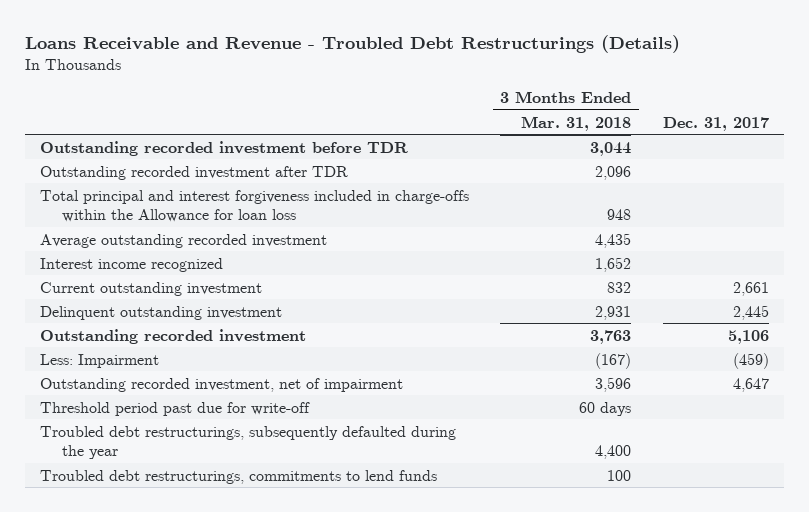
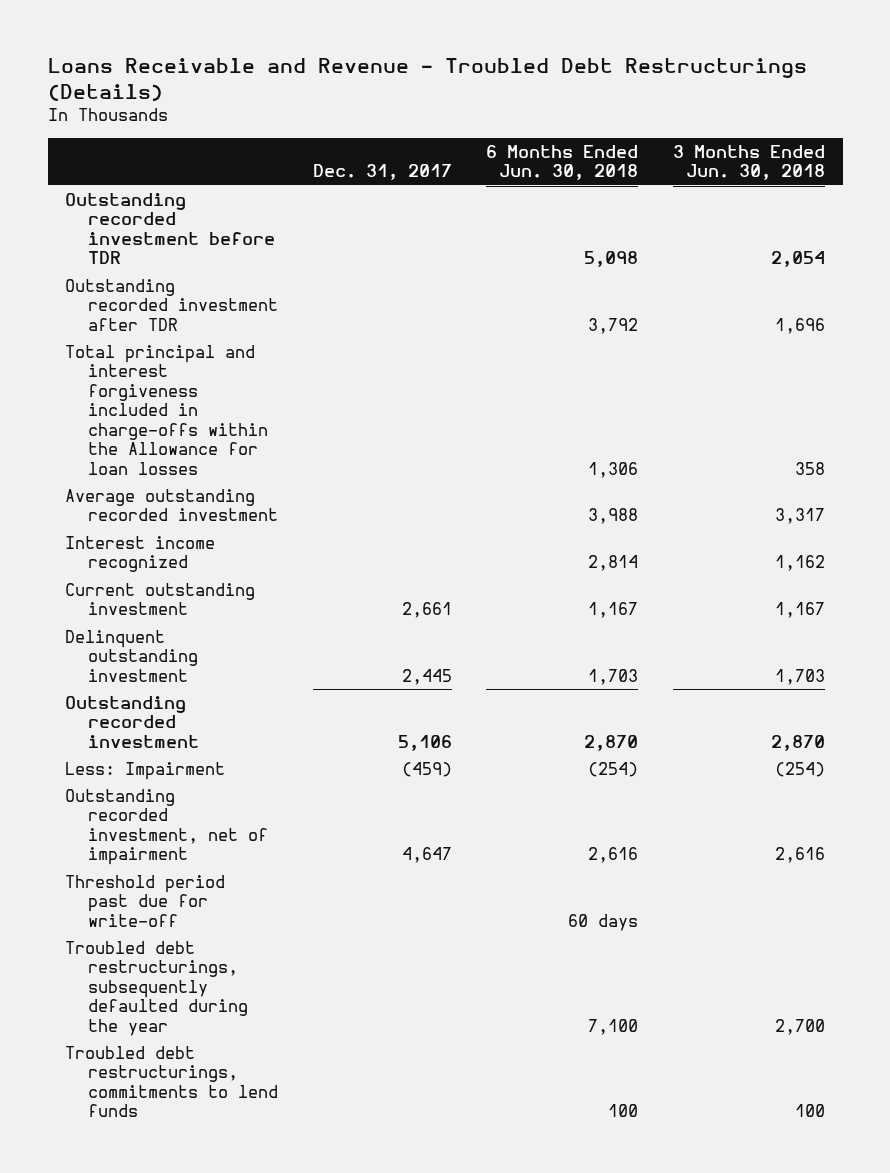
- | 3 Months Ended Mar. 31, 2018 | Dec. 31, 2017
+ | Dec. 31, 2017 | 6 Months Ended Jun. 30, 2018 | 3 Months Ended Jun. 30, 2018
- Total principal and interest forgiveness included in charge-offs within the Allowance for loan loss | 948 |
+ Total principal and interest forgiveness included in charge-offs within the Allowance for loan losses | | 1,306 | 358

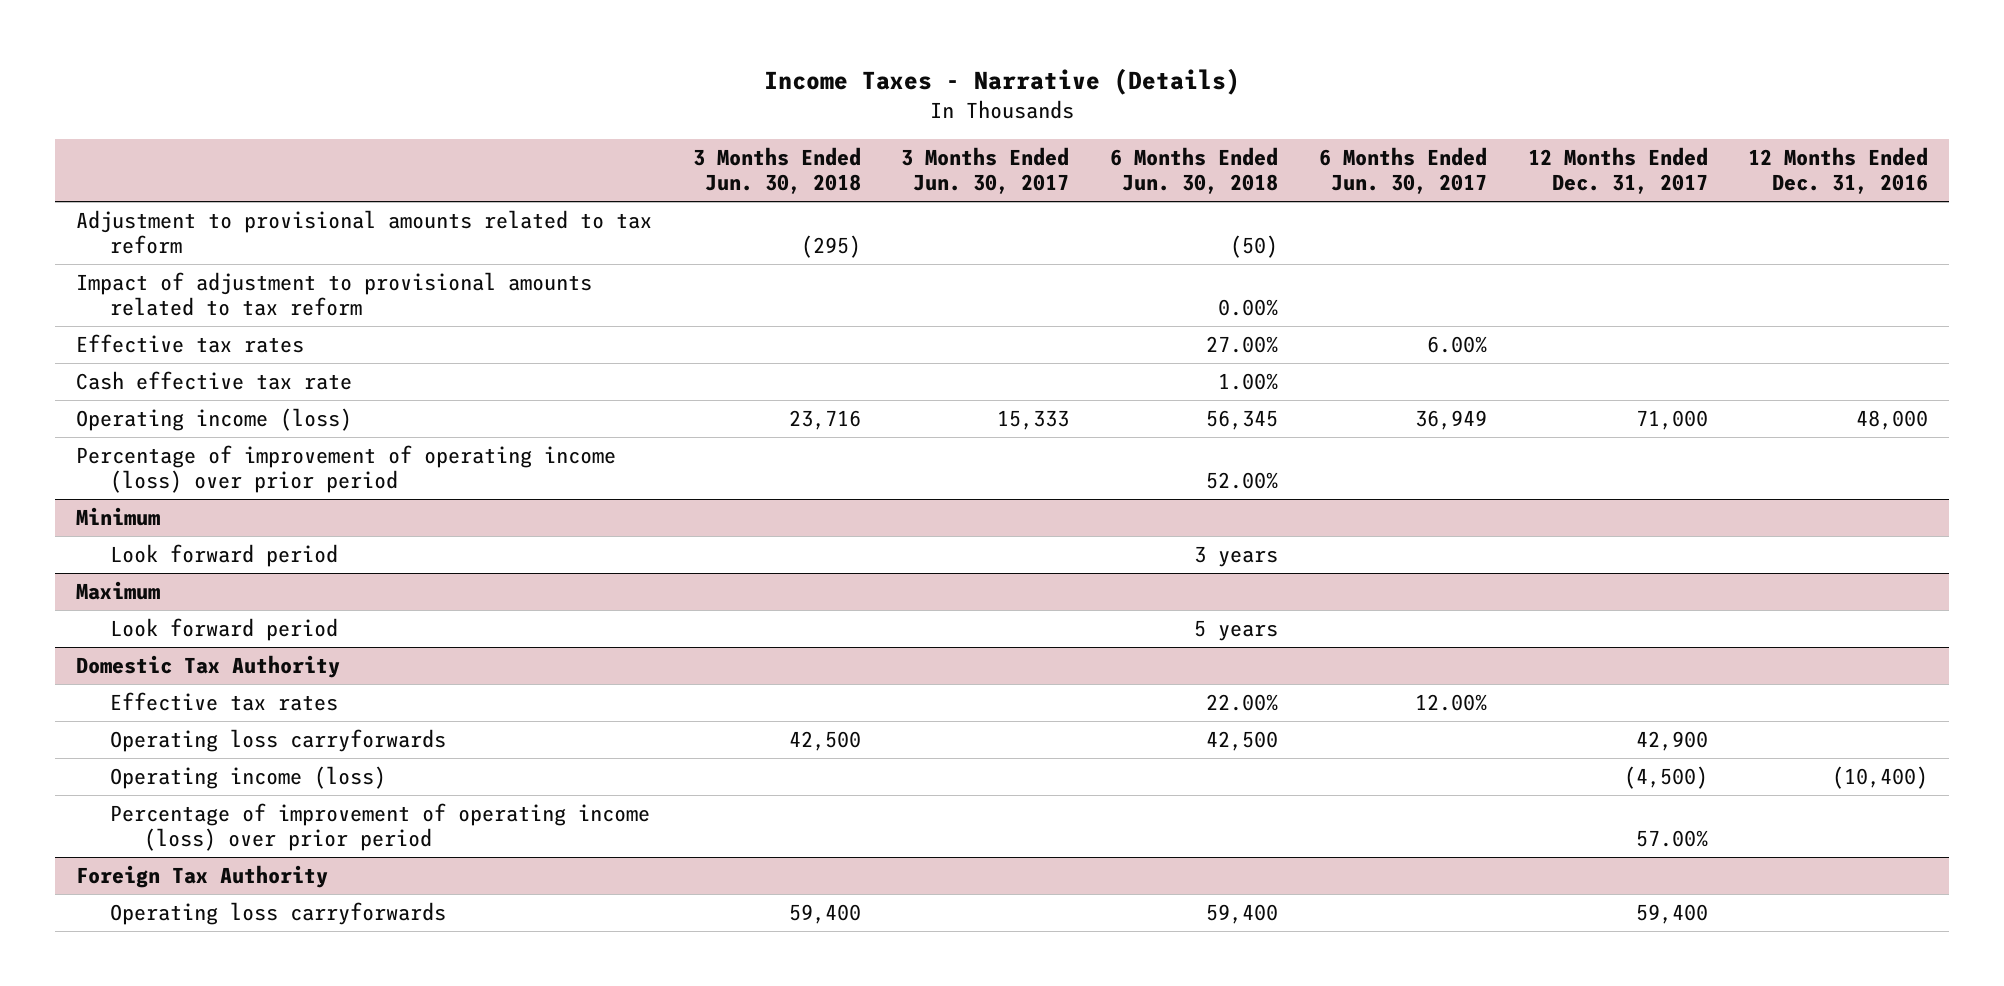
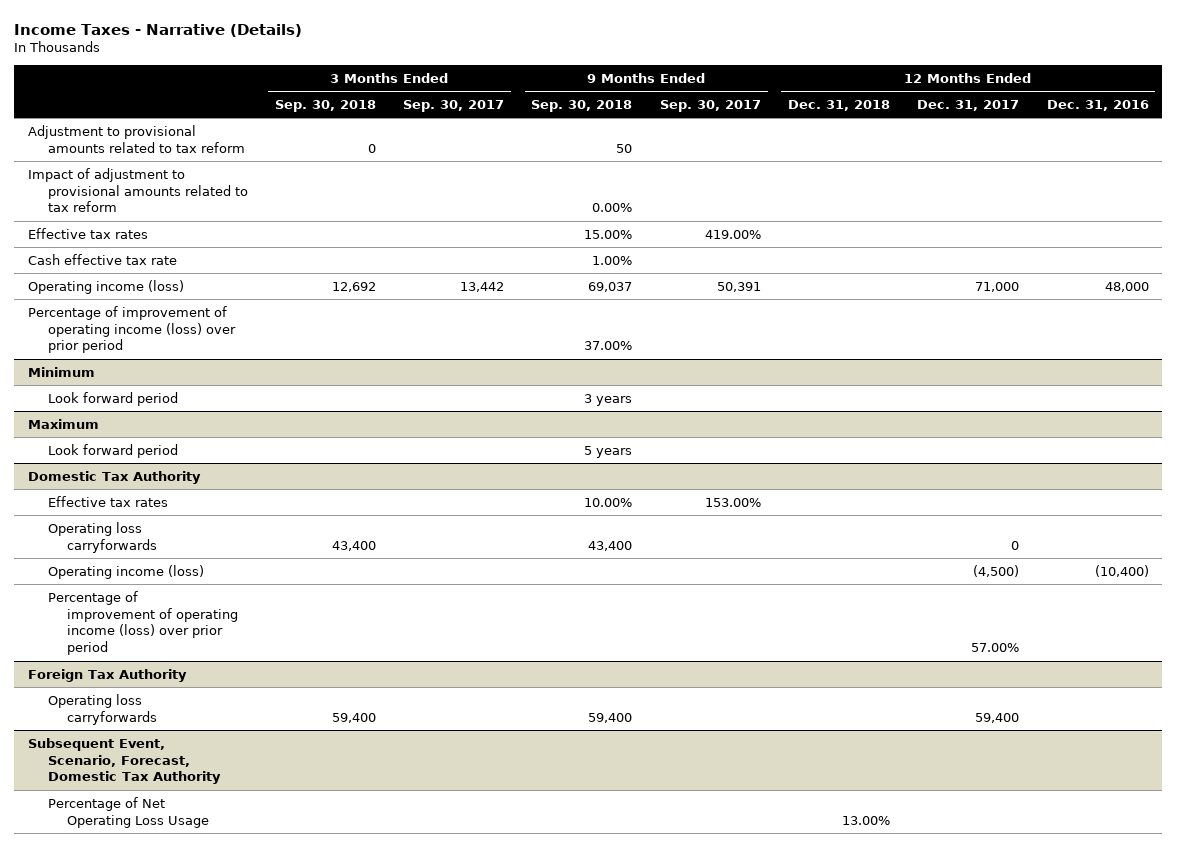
- | 3 Months Ended Jun. 30, 2018 | 3 Months Ended Jun. 30, 2017 | 6 Months Ended Jun. 30, 2018 | 6 Months Ended Jun. 30, 2017 | 12 Months Ended Dec. 31, 2017 | 12 Months Ended Dec. 31, 2016
+ | 3 Months Ended Sep. 30, 2018 | 3 Months Ended Sep. 30, 2017 | 9 Months Ended Sep. 30, 2018 | 9 Months Ended Sep. 30, 2017 | 12 Months Ended Dec. 31, 2018 | 12 Months Ended Dec. 31, 2017 | 12 Months Ended Dec. 31, 2016
@ Domestic Tax Authority
- Operating loss carryforwards | 42,500 | | 42,500 | | 42,900 |
+ Operating loss carryforwards | 43,400 | | 43,400 | | | 0 |
+ Subsequent Event, Scenario, Forecast, Domestic Tax Authority
+ Percentage of Net Operating Loss Usage | | | | | 13.00% | |

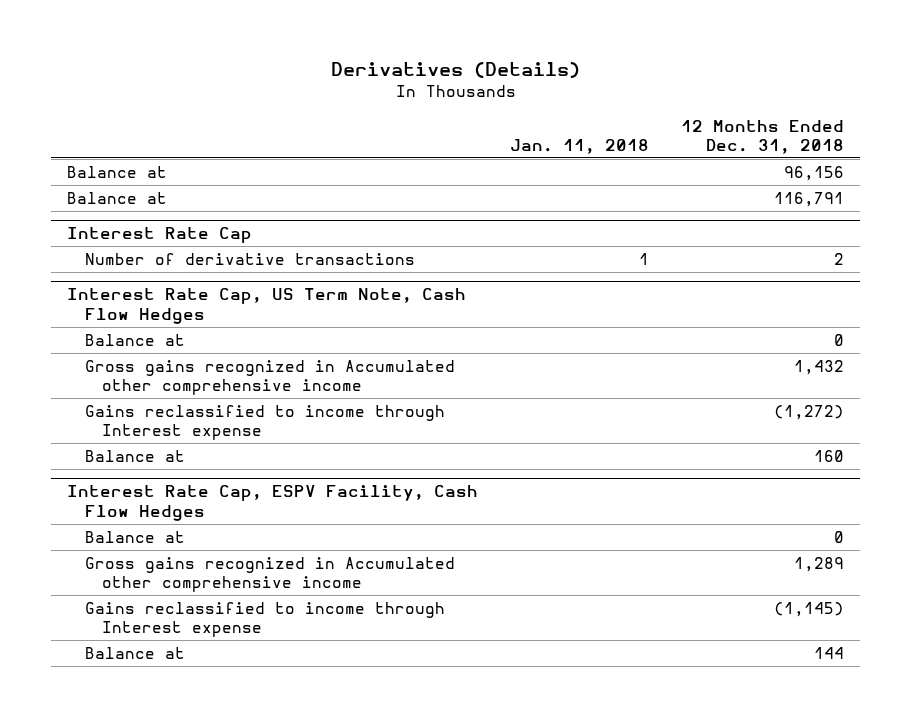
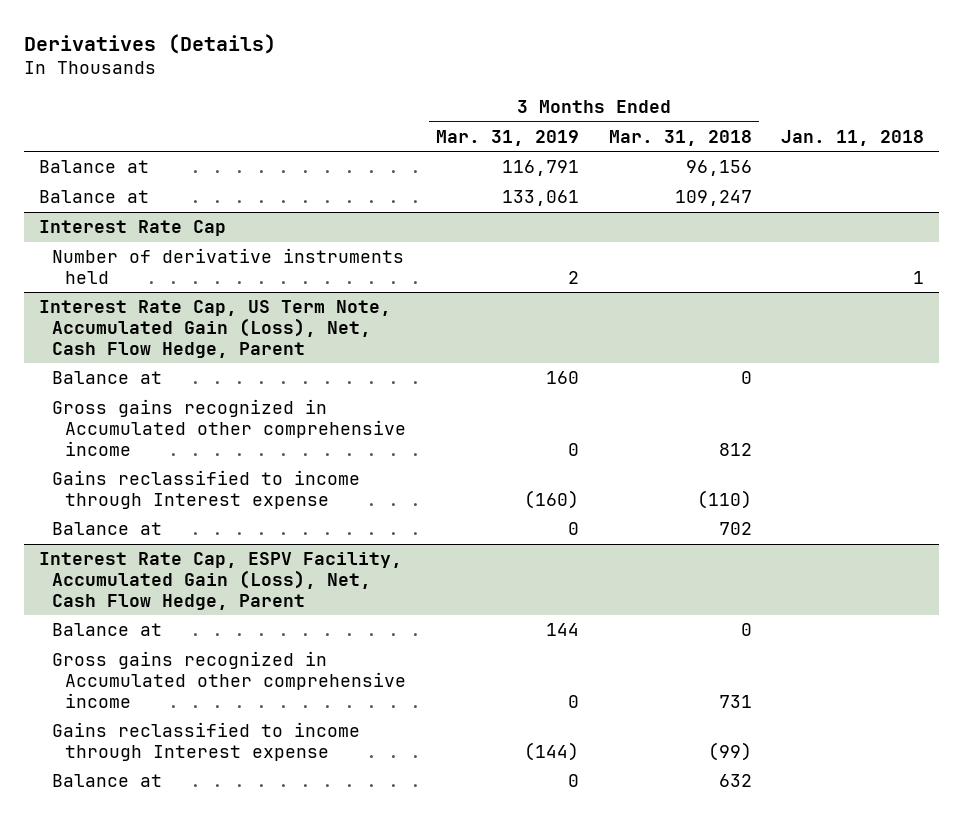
- | Jan. 11, 2018 | 12 Months Ended Dec. 31, 2018
+ | 3 Months Ended Mar. 31, 2019 | 3 Months Ended Mar. 31, 2018 | Jan. 11, 2018
@ Interest Rate Cap
- Number of derivative transactions | 1 | 2
- Interest Rate Cap, US Term Note, Cash Flow Hedges
@ Interest Rate Cap
+ Number of derivative instruments held | 2 | | 1
+ Interest Rate Cap, US Term Note, Accumulated Gain (Loss), Net, Cash Flow Hedge, Parent
- Interest Rate Cap, ESPV Facility, Cash Flow Hedges
+ Interest Rate Cap, ESPV Facility, Accumulated Gain (Loss), Net, Cash Flow Hedge, Parent

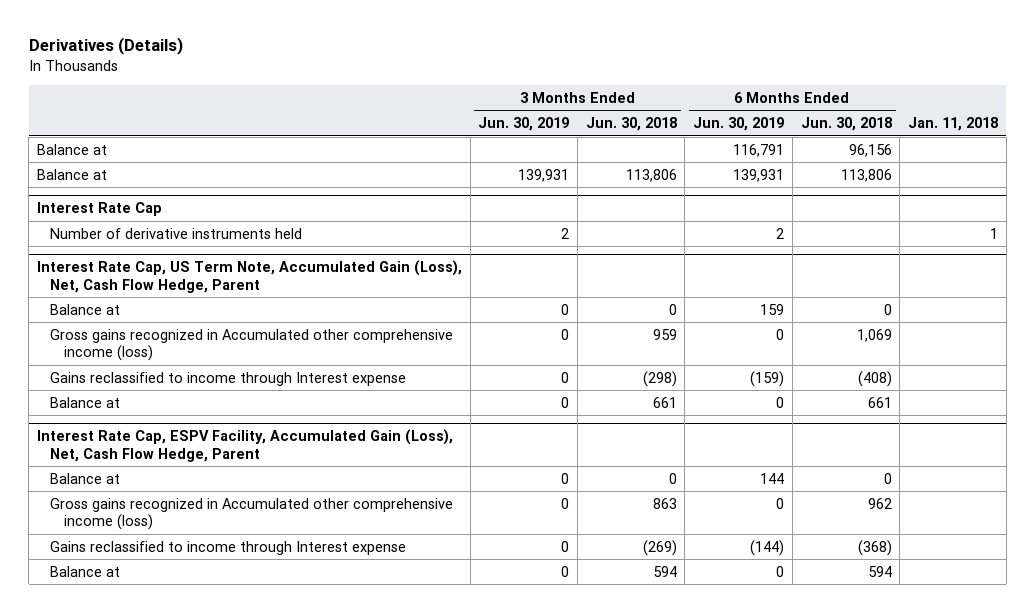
- | 3 Months Ended Mar. 31, 2019 | 3 Months Ended Mar. 31, 2018 | Jan. 11, 2018
+ | 3 Months Ended Jun. 30, 2019 | 3 Months Ended Jun. 30, 2018 | 6 Months Ended Jun. 30, 2019 | 6 Months Ended Jun. 30, 2018 | Jan. 11, 2018
@ Interest Rate Cap, US Term Note, Accumulated Gain (Loss), Net, Cash Flow Hedge, Parent
- Gross gains recognized in Accumulated other comprehensive income | 0 | 812 |
+ Gross gains recognized in Accumulated other comprehensive income (loss) | 0 | 959 | 0 | 1,069 |
@ Interest Rate Cap, ESPV Facility, Accumulated Gain (Loss), Net, Cash Flow Hedge, Parent
- Gross gains recognized in Accumulated other comprehensive income | 0 | 731 |
+ Gross gains recognized in Accumulated other comprehensive income (loss) | 0 | 863 | 0 | 962 |

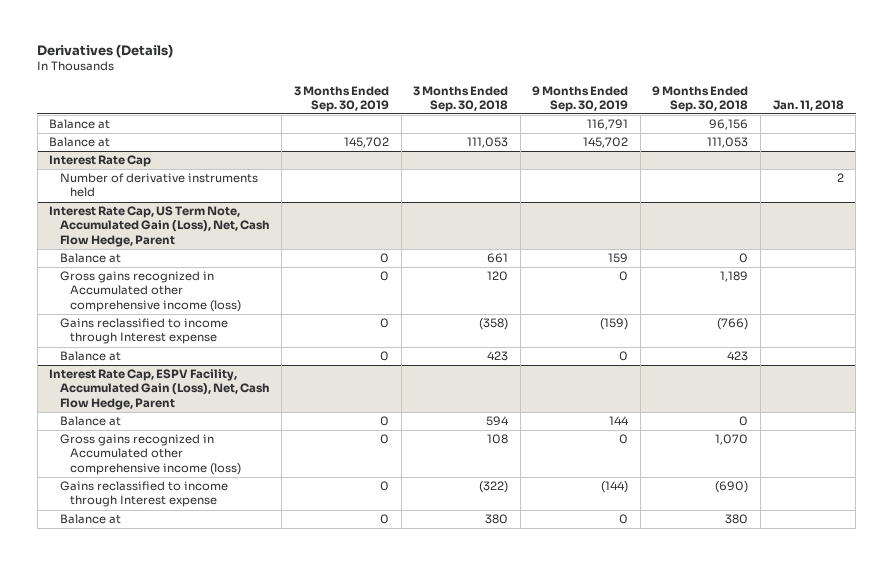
- | 3 Months Ended Jun. 30, 2019 | 3 Months Ended Jun. 30, 2018 | 6 Months Ended Jun. 30, 2019 | 6 Months Ended Jun. 30, 2018 | Jan. 11, 2018
+ | 3 Months Ended Sep. 30, 2019 | 3 Months Ended Sep. 30, 2018 | 9 Months Ended Sep. 30, 2019 | 9 Months Ended Sep. 30, 2018 | Jan. 11, 2018
@ Interest Rate Cap
- Number of derivative instruments held | 2 | | 2 | | 1
+ Number of derivative instruments held | | | | | 2

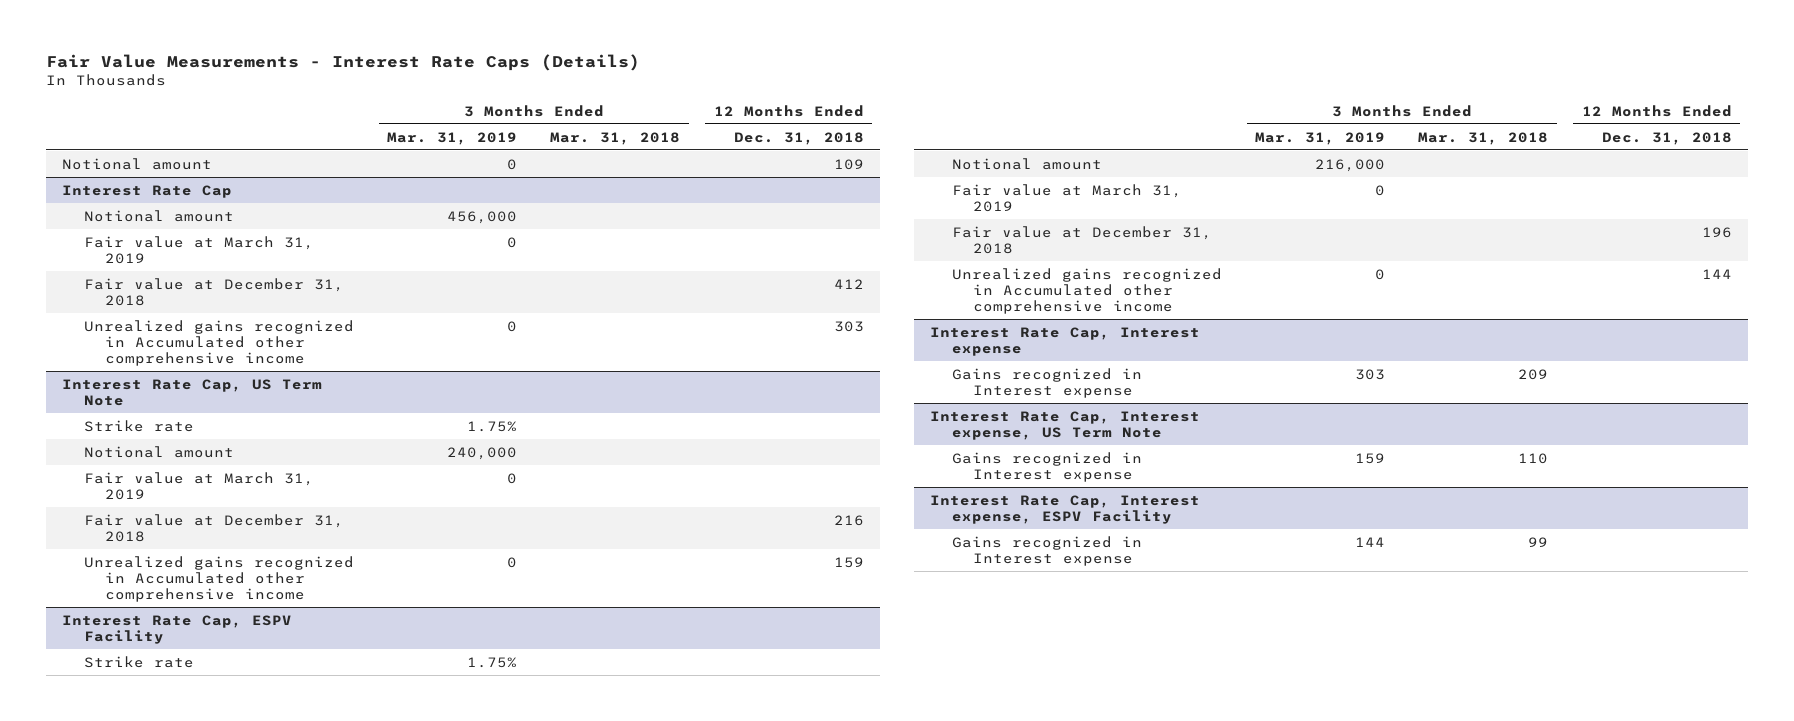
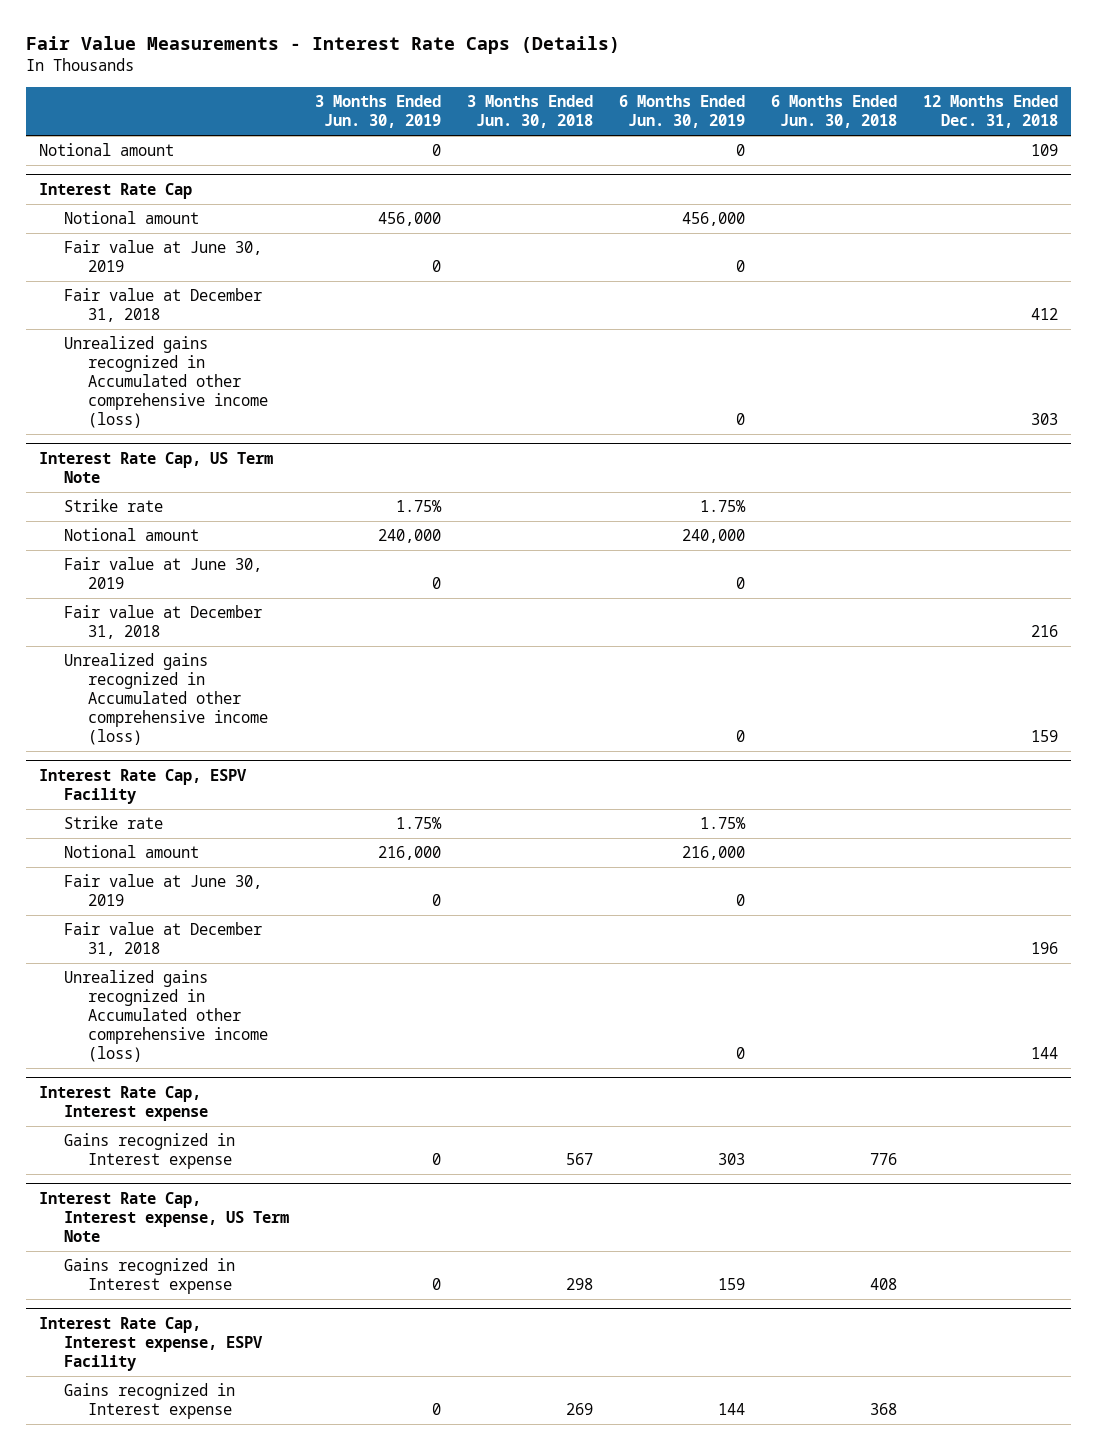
- | 3 Months Ended Mar. 31, 2019 | 3 Months Ended Mar. 31, 2018 | 12 Months Ended Dec. 31, 2018
+ | 3 Months Ended Jun. 30, 2019 | 3 Months Ended Jun. 30, 2018 | 6 Months Ended Jun. 30, 2019 | 6 Months Ended Jun. 30, 2018 | 12 Months Ended Dec. 31, 2018
@ Interest Rate Cap
- Fair value at March 31, 2019 | 0 | |
+ Fair value at June 30, 2019 | 0 | | 0 | |
- Unrealized gains recognized in Accumulated other comprehensive income | 0 | | 303
+ Unrealized gains recognized in Accumulated other comprehensive income (loss) | | | 0 | | 303
@ Interest Rate Cap, US Term Note
- Fair value at March 31, 2019 | 0 | |
+ Fair value at June 30, 2019 | 0 | | 0 | |
- Unrealized gains recognized in Accumulated other comprehensive income | 0 | | 159
+ Unrealized gains recognized in Accumulated other comprehensive income (loss) | | | 0 | | 159
@ Interest Rate Cap, ESPV Facility
- Fair value at March 31, 2019 | 0 | |
+ Fair value at June 30, 2019 | 0 | | 0 | |
- Unrealized gains recognized in Accumulated other comprehensive income | 0 | | 144
+ Unrealized gains recognized in Accumulated other comprehensive income (loss) | | | 0 | | 144

